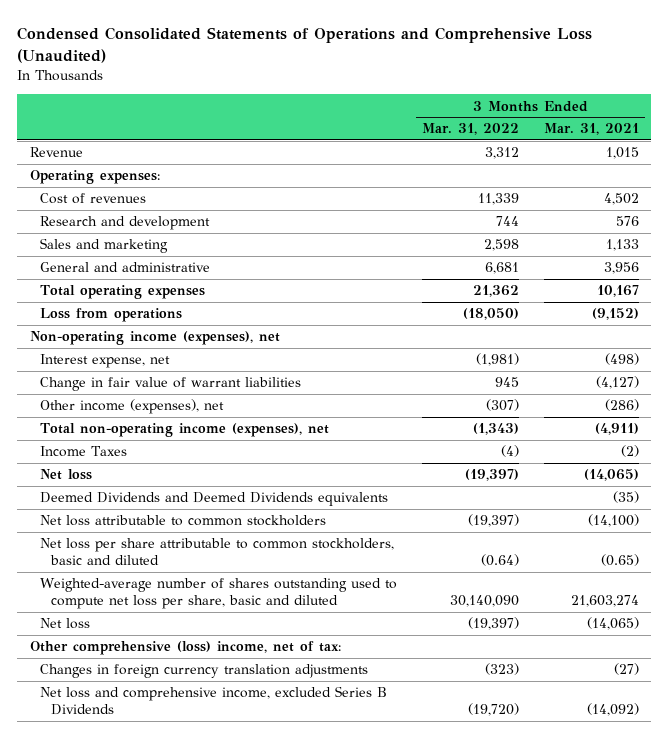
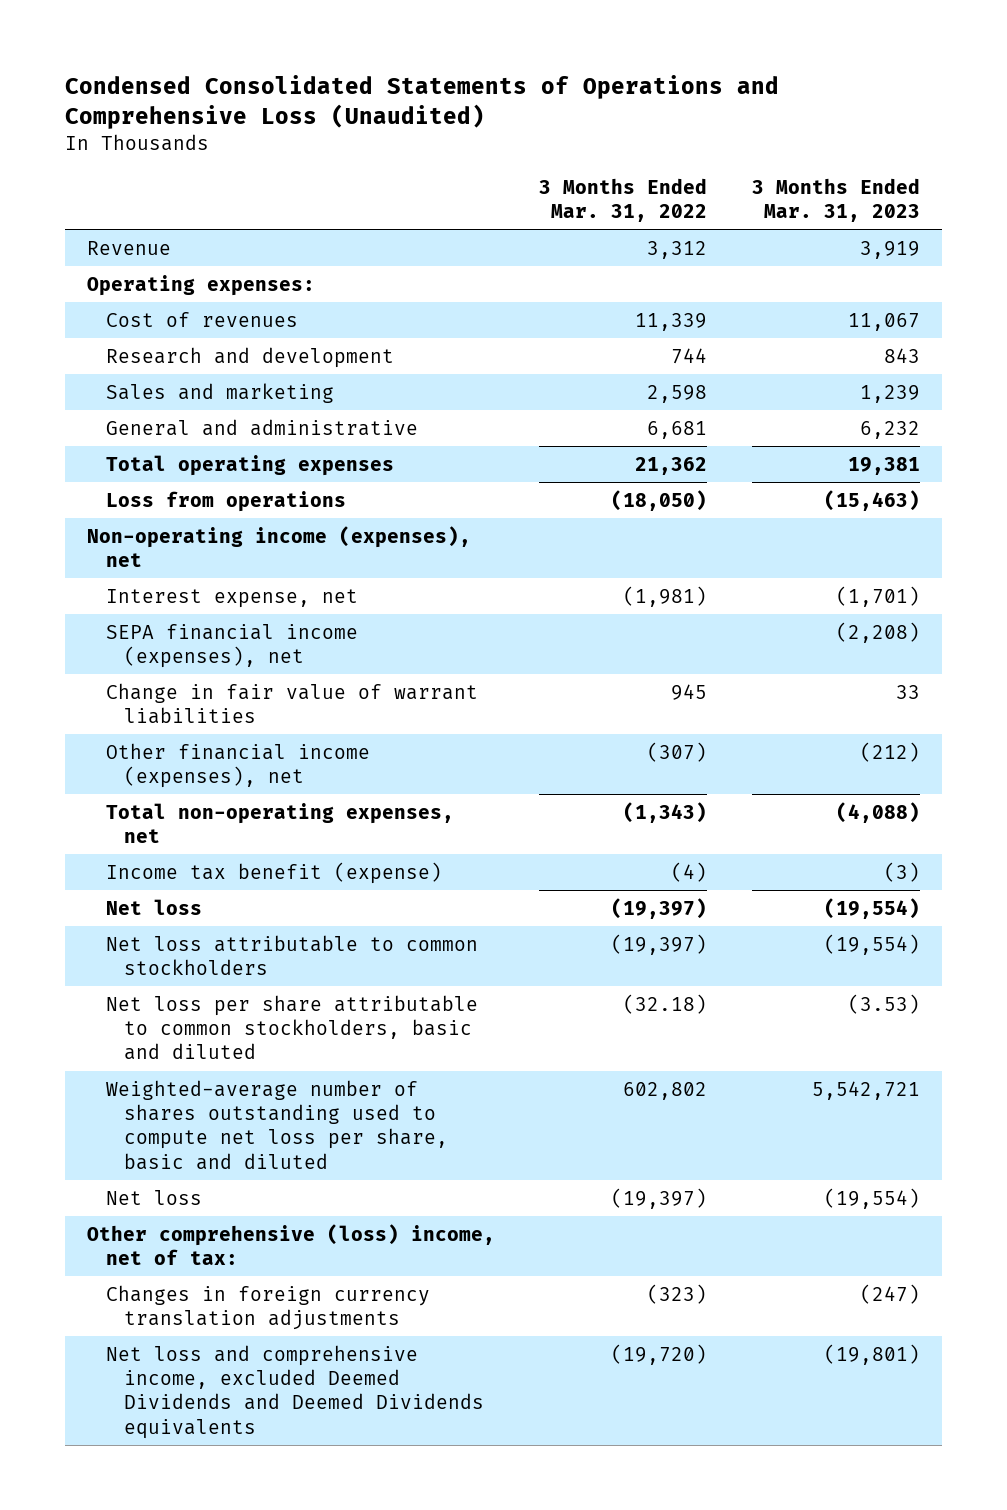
- | 3 Months Ended Mar. 31, 2022 | 3 Months Ended Mar. 31, 2021
+ | 3 Months Ended Mar. 31, 2022 | 3 Months Ended Mar. 31, 2023
+ SEPA financial income (expenses), net | | (2,208)
- Other income (expenses), net | (307) | (286)
- Total non-operating income (expenses), net | (1,343) | (4,911)
- Income Taxes | (4) | (2)
+ Other financial income (expenses), net | (307) | (212)
+ Total non-operating expenses, net | (1,343) | (4,088)
+ Income tax benefit (expense) | (4) | (3)
- Deemed Dividends and Deemed Dividends equivalents | | (35)
- Net loss per share attributable to common stockholders, basic and diluted | (0.64) | (0.65)
- Weighted-average number of shares outstanding used to compute net loss per share, basic and diluted | 30,140,090 | 21,603,274
+ Net loss per share attributable to common stockholders, basic and diluted | (32.18) | (3.53)
+ Weighted-average number of shares outstanding used to compute net loss per share, basic and diluted | 602,802 | 5,542,721
- Net loss and comprehensive income, excluded Series B Dividends | (19,720) | (14,092)
+ Net loss and comprehensive income, excluded Deemed Dividends and Deemed Dividends equivalents | (19,720) | (19,801)

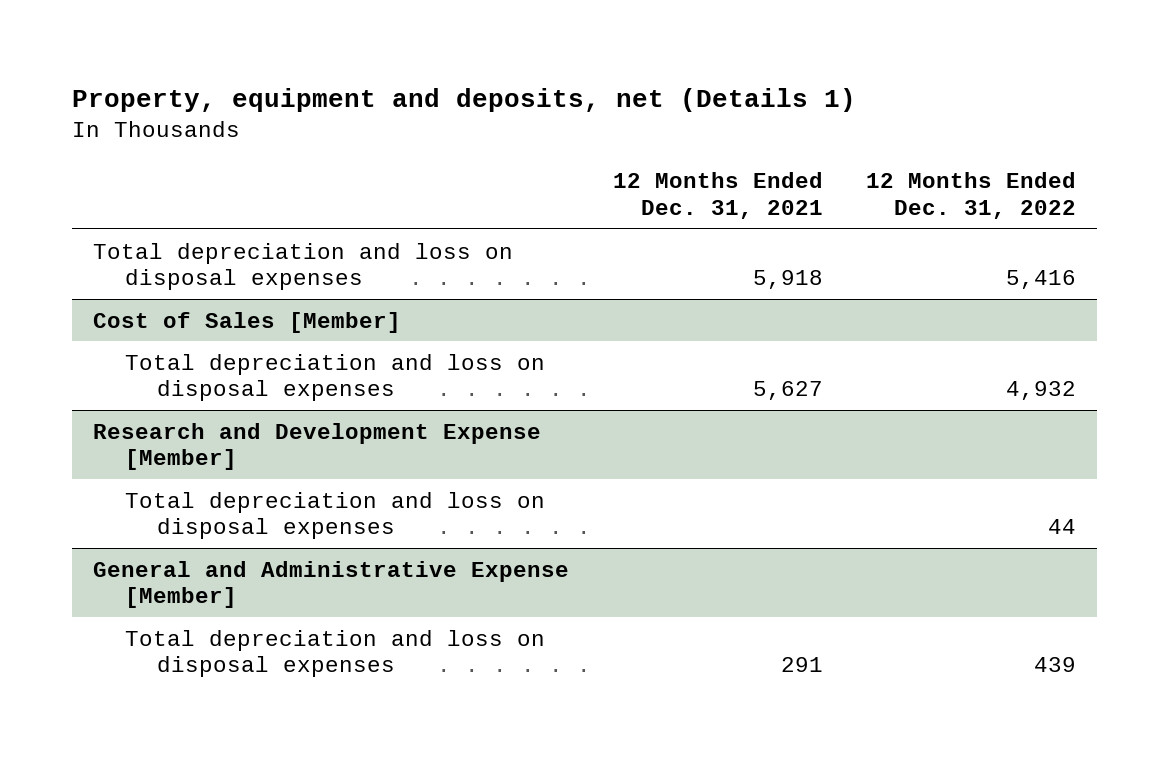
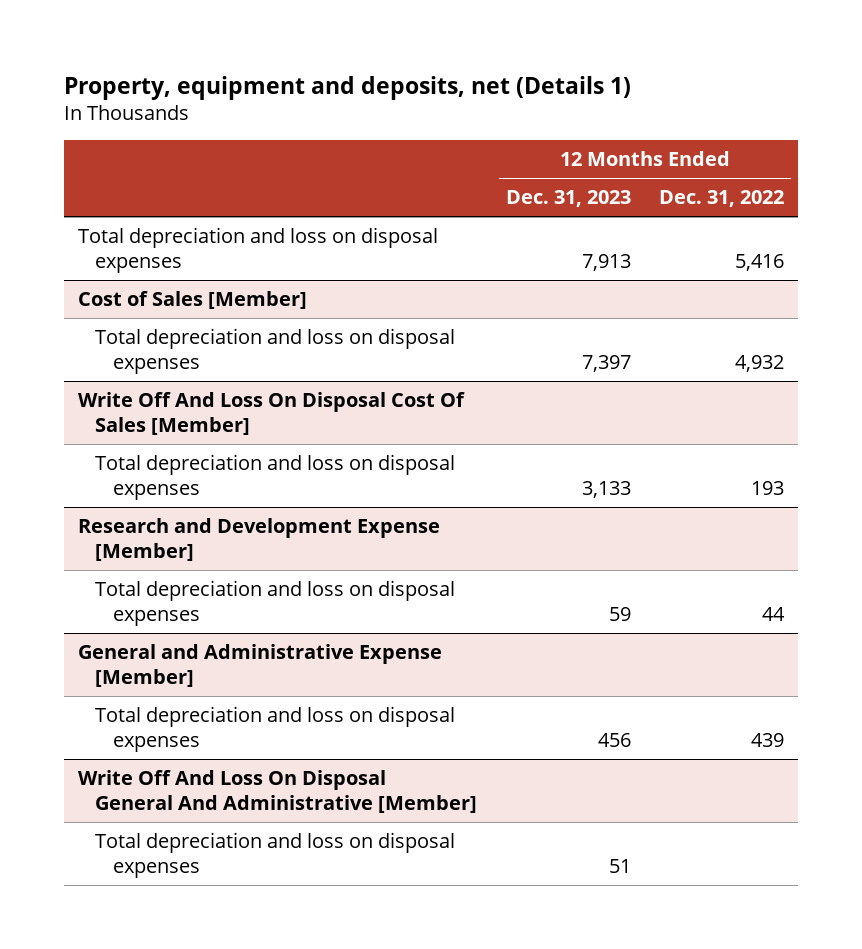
- | 12 Months Ended Dec. 31, 2021 | 12 Months Ended Dec. 31, 2022
+ | 12 Months Ended Dec. 31, 2023 | 12 Months Ended Dec. 31, 2022
+ Write Off And Loss On Disposal Cost Of Sales [Member]
+ Total depreciation and loss on disposal expenses | 3,133 | 193
+ Write Off And Loss On Disposal General And Administrative [Member]
+ Total depreciation and loss on disposal expenses | 51 |

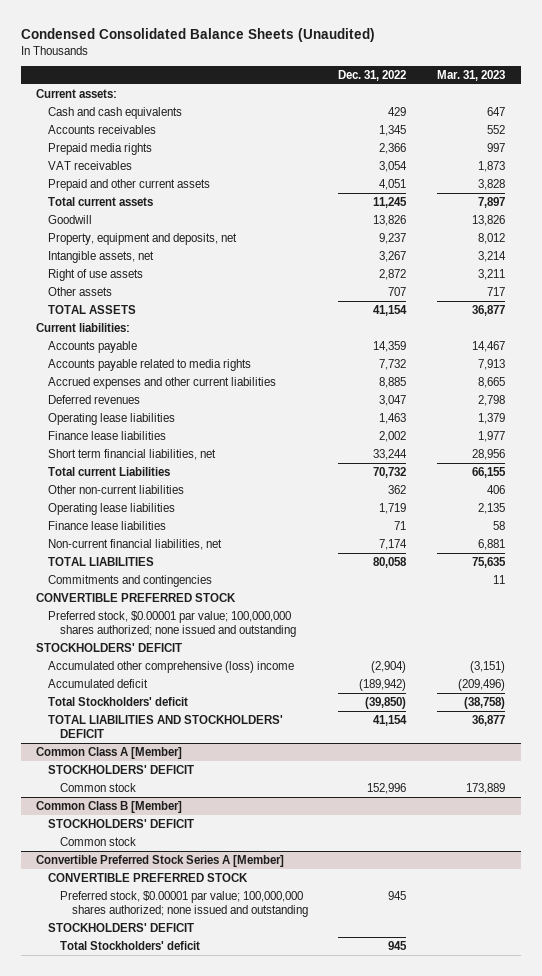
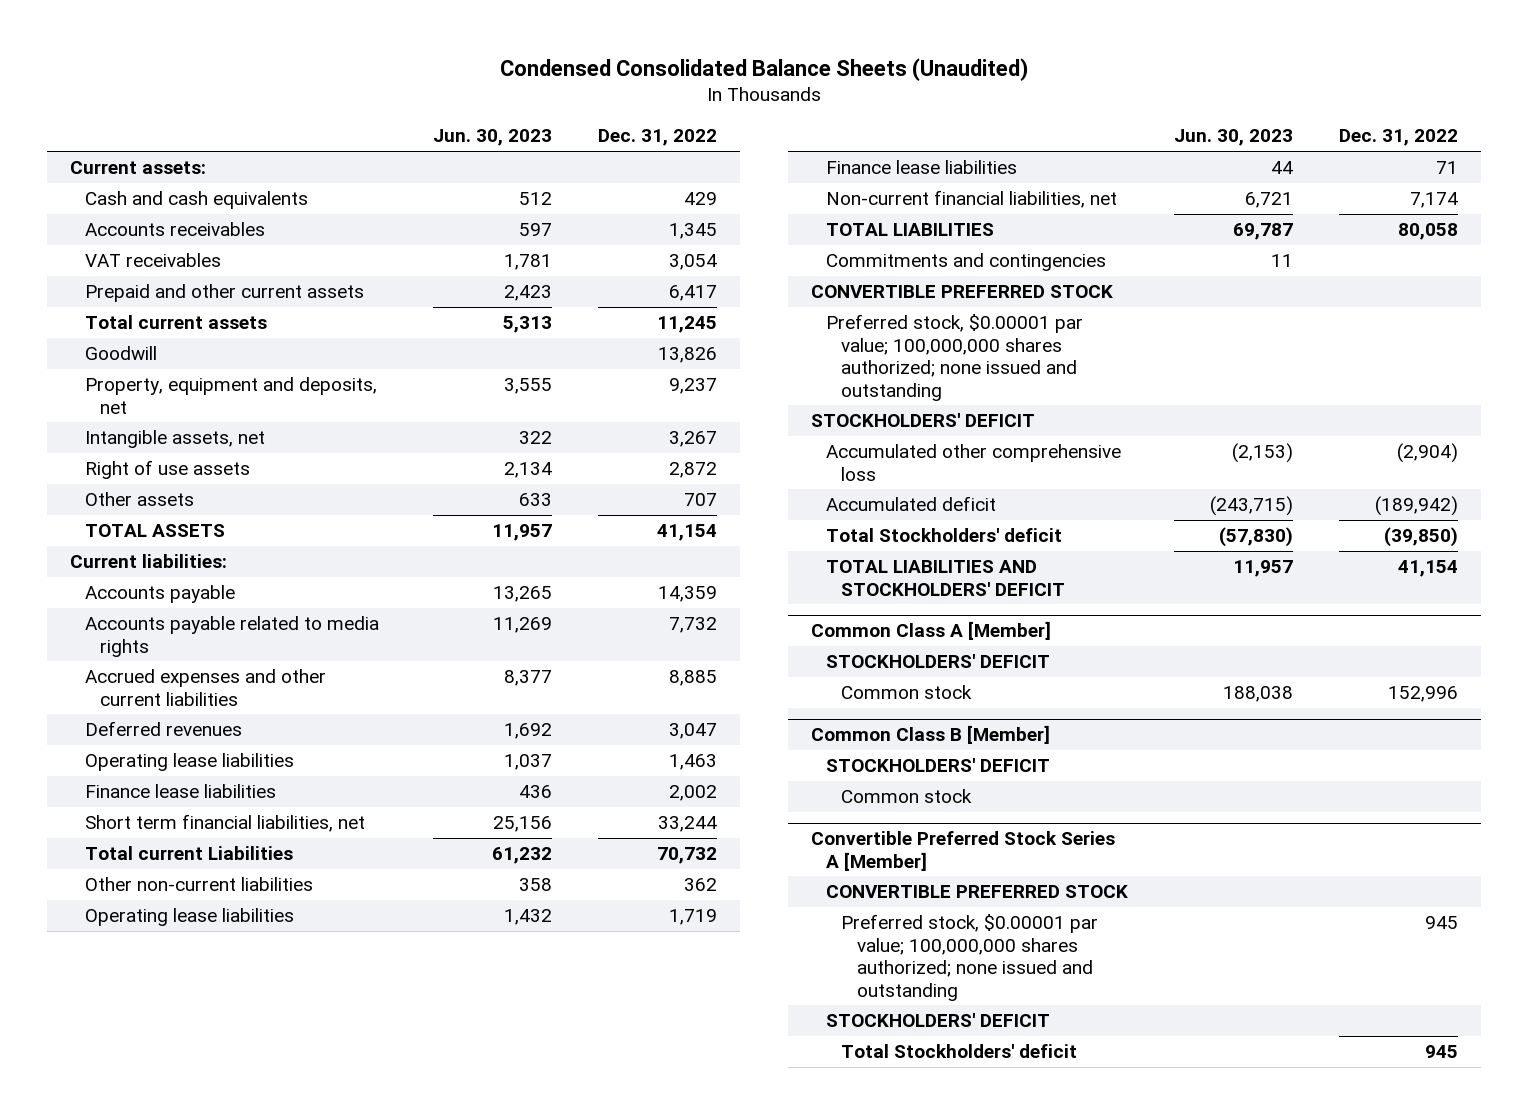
- | Dec. 31, 2022 | Mar. 31, 2023
+ | Jun. 30, 2023 | Dec. 31, 2022
- Prepaid media rights | 2,366 | 997
- Prepaid and other current assets | 4,051 | 3,828
+ Prepaid and other current assets | 2,423 | 6,417
- Accumulated other comprehensive (loss) income | (2,904) | (3,151)
+ Accumulated other comprehensive loss | (2,153) | (2,904)

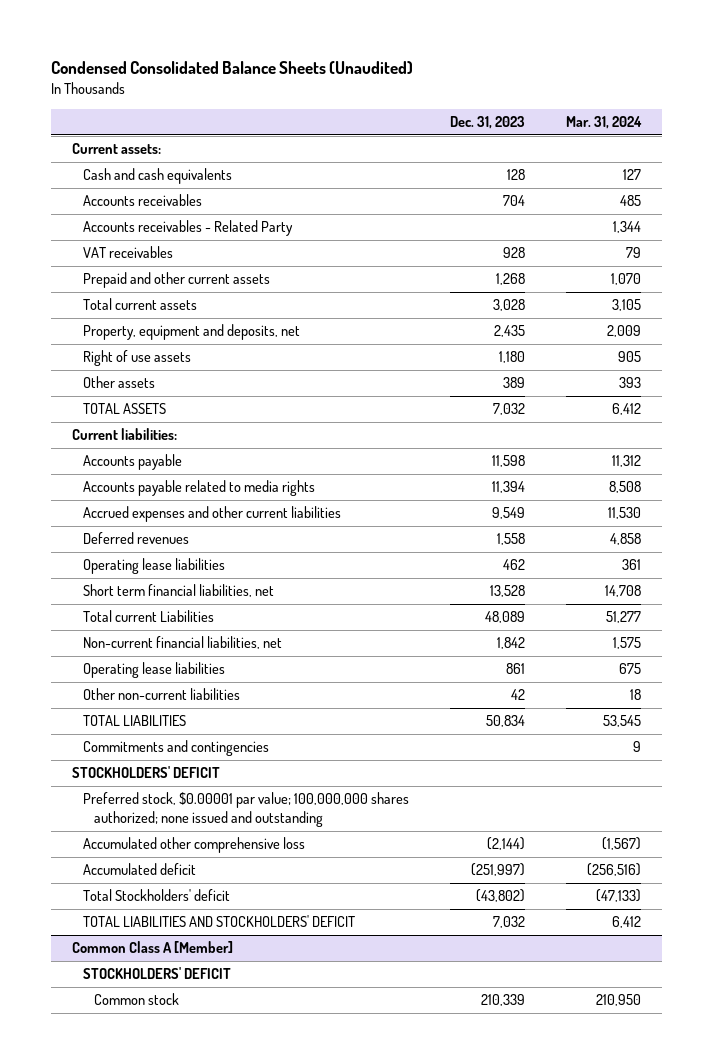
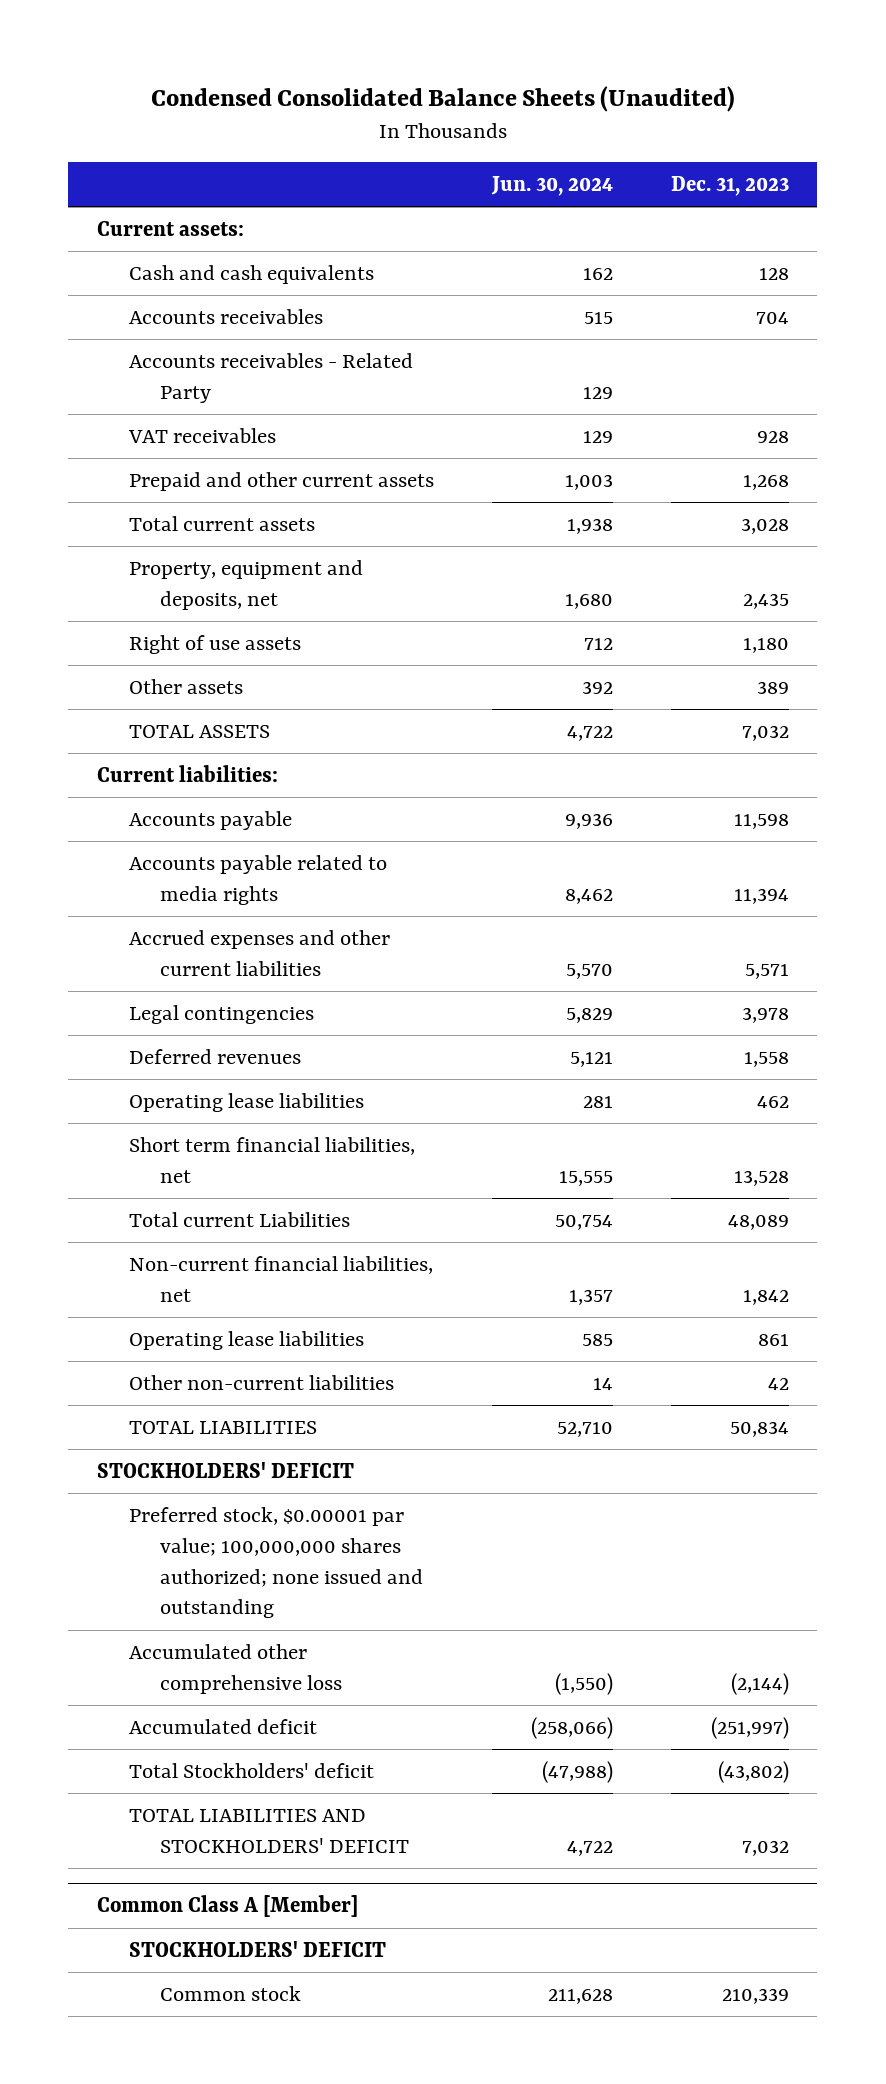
- | Dec. 31, 2023 | Mar. 31, 2024
+ | Jun. 30, 2024 | Dec. 31, 2023
- Accrued expenses and other current liabilities | 9,549 | 11,530
+ Accrued expenses and other current liabilities | 5,570 | 5,571
+ Legal contingencies | 5,829 | 3,978
- Commitments and contingencies | | 9

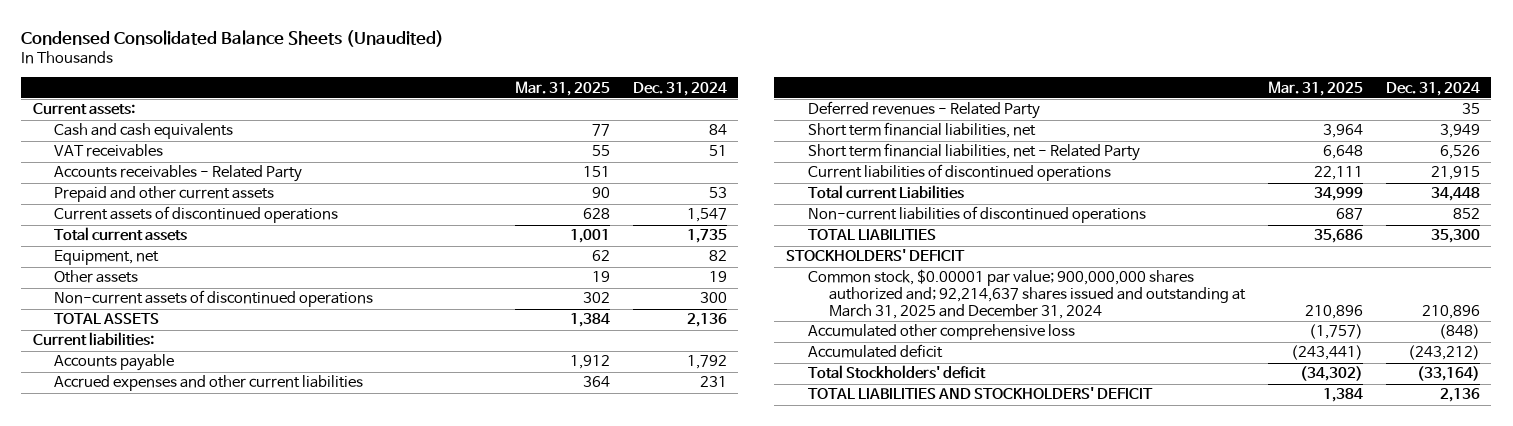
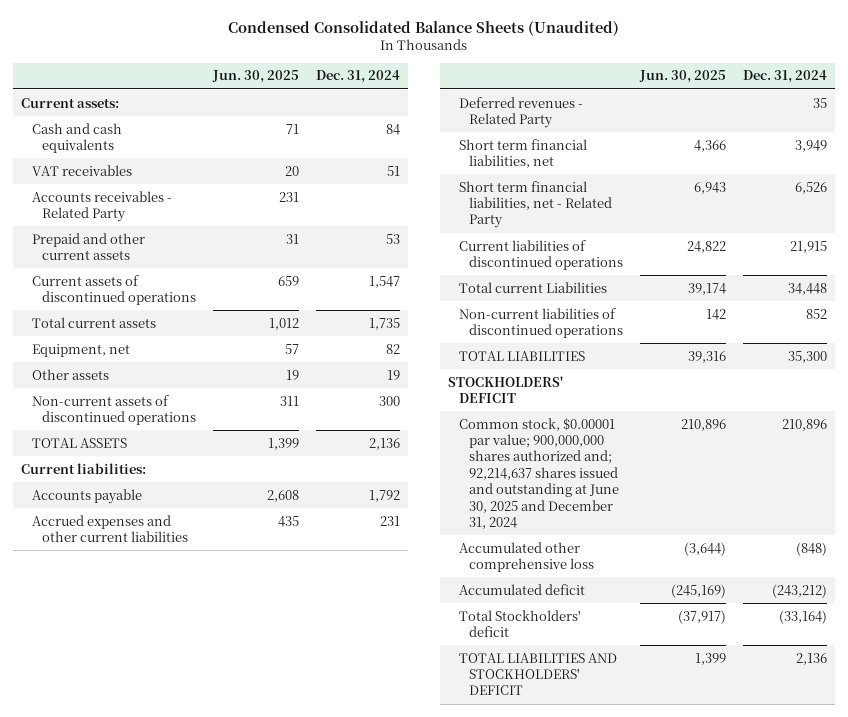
- | Mar. 31, 2025 | Dec. 31, 2024
+ | Jun. 30, 2025 | Dec. 31, 2024
- Common stock, $0.00001 par value; 900,000,000 shares authorized and; 92,214,637 shares issued and outstanding at March 31, 2025 and December 31, 2024 | 210,896 | 210,896
+ Common stock, $0.00001 par value; 900,000,000 shares authorized and; 92,214,637 shares issued and outstanding at June 30, 2025 and December 31, 2024 | 210,896 | 210,896

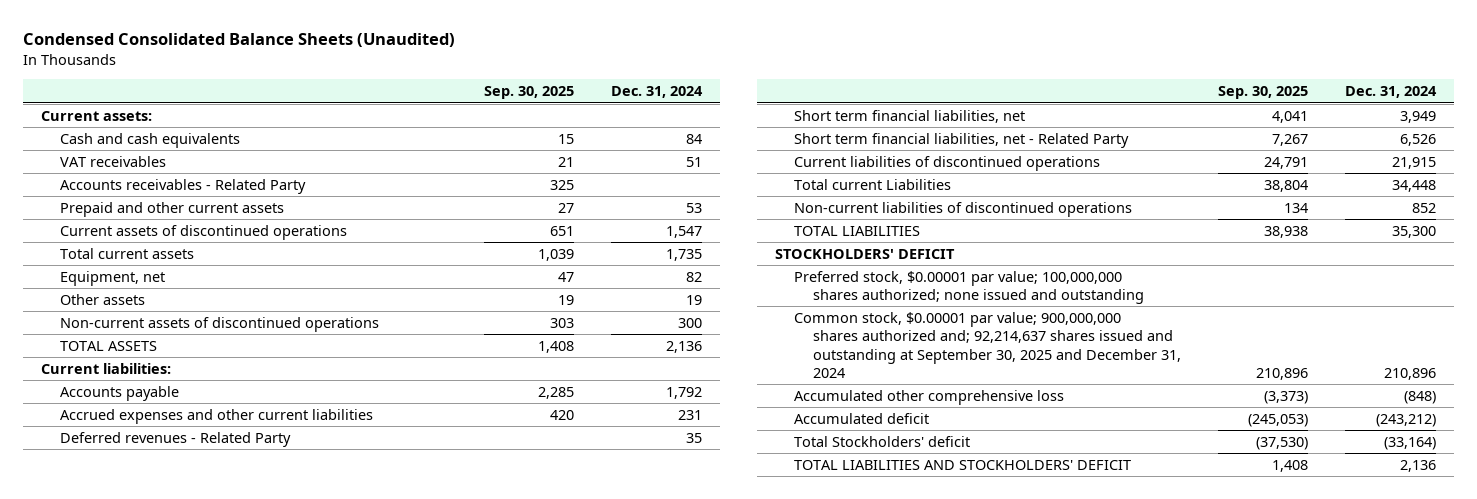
- | Jun. 30, 2025 | Dec. 31, 2024
+ | Sep. 30, 2025 | Dec. 31, 2024
- Common stock, $0.00001 par value; 900,000,000 shares authorized and; 92,214,637 shares issued and outstanding at June 30, 2025 and December 31, 2024 | 210,896 | 210,896
+ Preferred stock, $0.00001 par value; 100,000,000 shares authorized; none issued and outstanding
+ Common stock, $0.00001 par value; 900,000,000 shares authorized and; 92,214,637 shares issued and outstanding at September 30, 2025 and December 31, 2024 | 210,896 | 210,896

